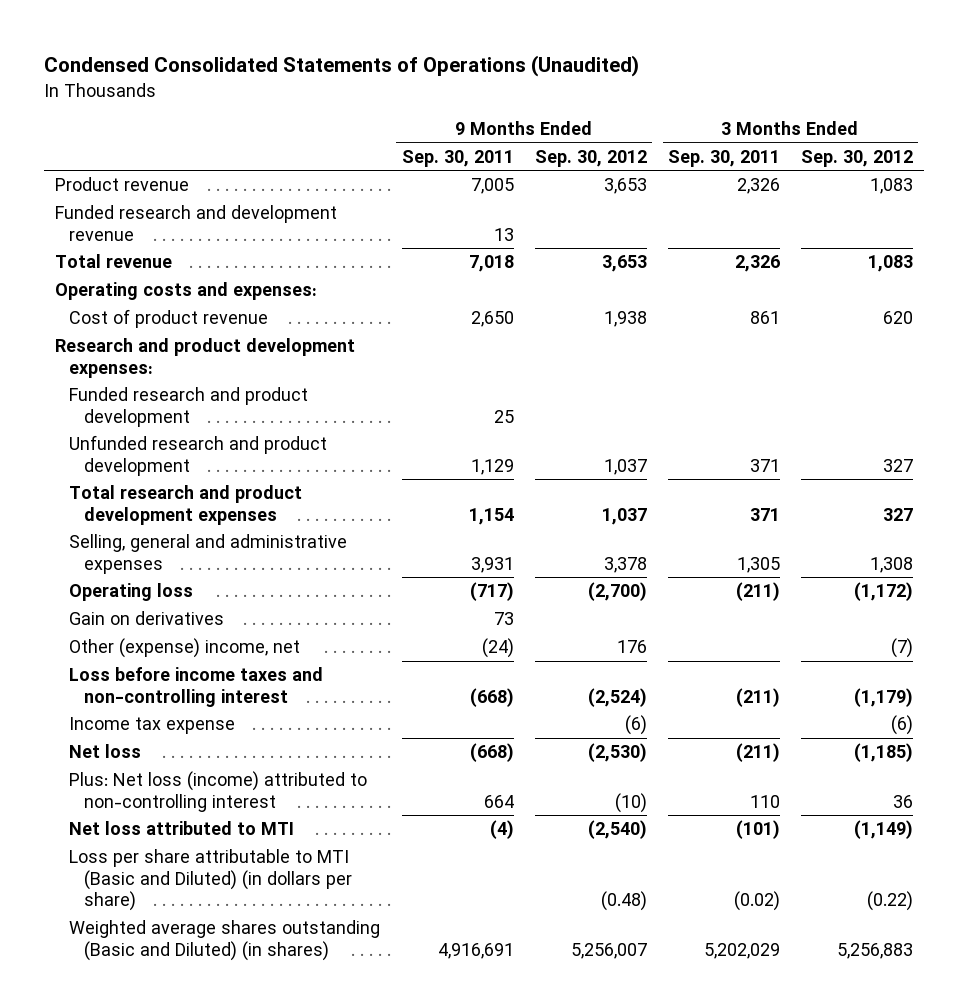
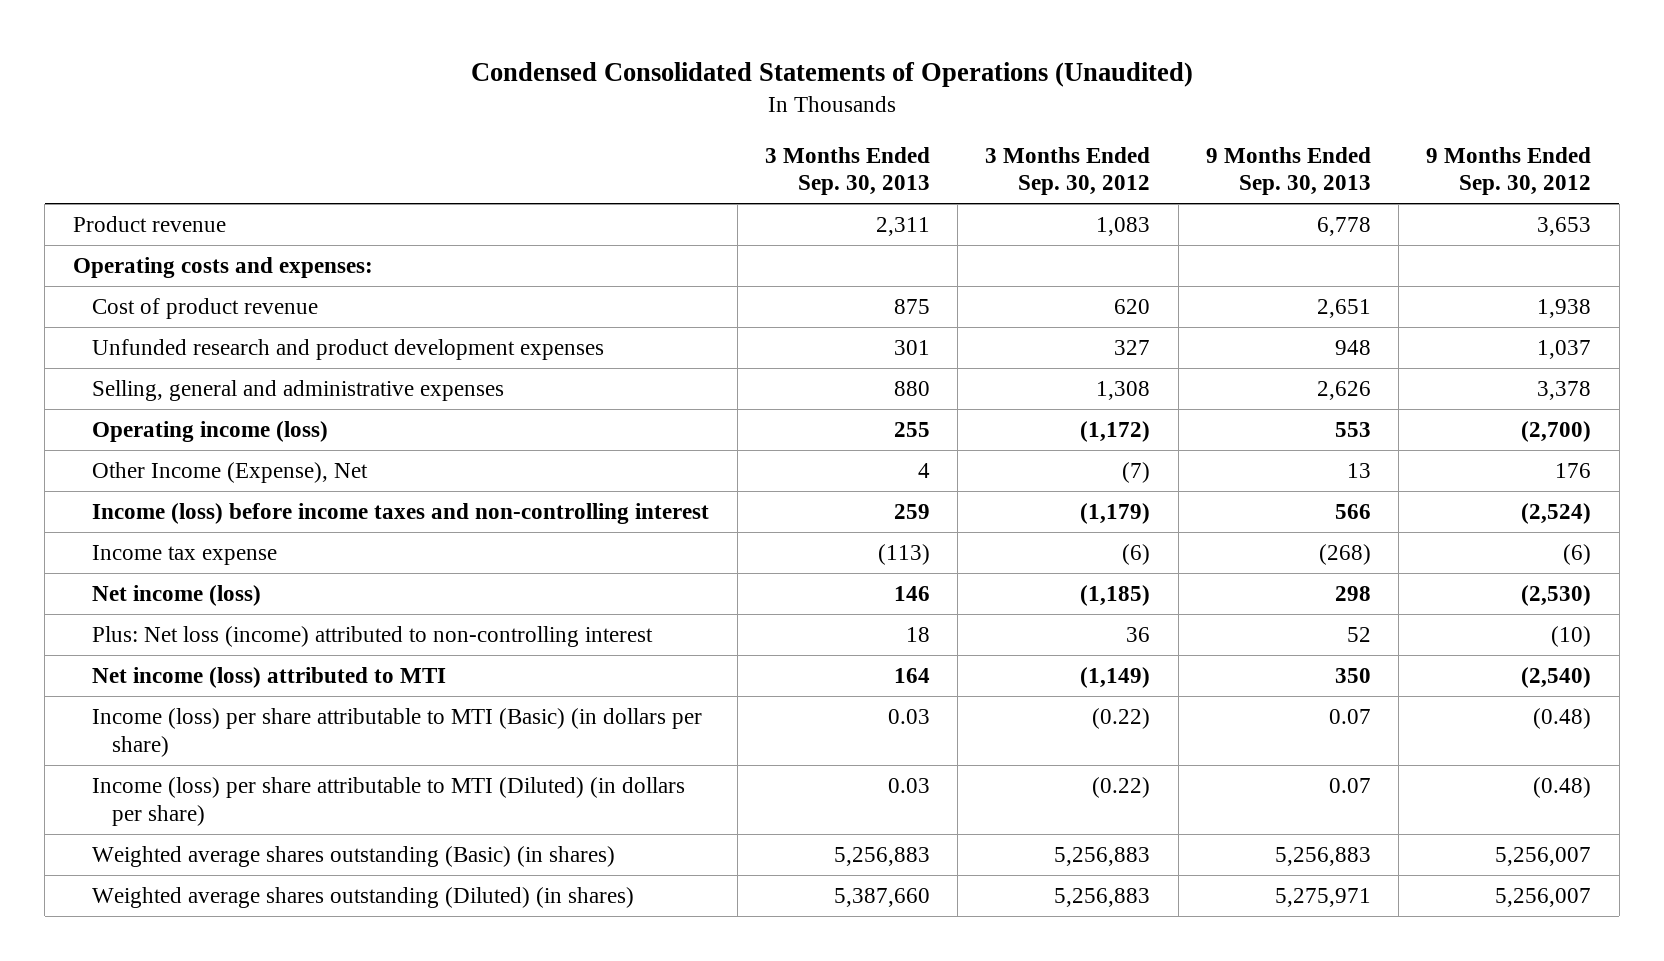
- | 9 Months Ended Sep. 30, 2011 | 9 Months Ended Sep. 30, 2012 | 3 Months Ended Sep. 30, 2011 | 3 Months Ended Sep. 30, 2012
+ | 3 Months Ended Sep. 30, 2013 | 3 Months Ended Sep. 30, 2012 | 9 Months Ended Sep. 30, 2013 | 9 Months Ended Sep. 30, 2012
- Funded research and development revenue | 13 | | |
- Total revenue | 7,018 | 3,653 | 2,326 | 1,083
- Research and product development expenses:
- Funded research and product development | 25 | | |
- Unfunded research and product development | 1,129 | 1,037 | 371 | 327
- Total research and product development expenses | 1,154 | 1,037 | 371 | 327
+ Unfunded research and product development expenses | 301 | 327 | 948 | 1,037
- Operating loss | (717) | (2,700) | (211) | (1,172)
- Gain on derivatives | 73 | | |
- Other (expense) income, net | (24) | 176 | | (7)
- Loss before income taxes and non-controlling interest | (668) | (2,524) | (211) | (1,179)
+ Operating income (loss) | 255 | (1,172) | 553 | (2,700)
+ Other Income (Expense), Net | 4 | (7) | 13 | 176
+ Income (loss) before income taxes and non-controlling interest | 259 | (1,179) | 566 | (2,524)
- Net loss | (668) | (2,530) | (211) | (1,185)
+ Net income (loss) | 146 | (1,185) | 298 | (2,530)
- Net loss attributed to MTI | (4) | (2,540) | (101) | (1,149)
- Loss per share attributable to MTI (Basic and Diluted) (in dollars per share) | | (0.48) | (0.02) | (0.22)
- Weighted average shares outstanding (Basic and Diluted) (in shares) | 4,916,691 | 5,256,007 | 5,202,029 | 5,256,883
+ Net income (loss) attributed to MTI | 164 | (1,149) | 350 | (2,540)
+ Income (loss) per share attributable to MTI (Basic) (in dollars per share) | 0.03 | (0.22) | 0.07 | (0.48)
+ Income (loss) per share attributable to MTI (Diluted) (in dollars per share) | 0.03 | (0.22) | 0.07 | (0.48)
+ Weighted average shares outstanding (Basic) (in shares) | 5,256,883 | 5,256,883 | 5,256,883 | 5,256,007
+ Weighted average shares outstanding (Diluted) (in shares) | 5,387,660 | 5,256,883 | 5,275,971 | 5,256,007

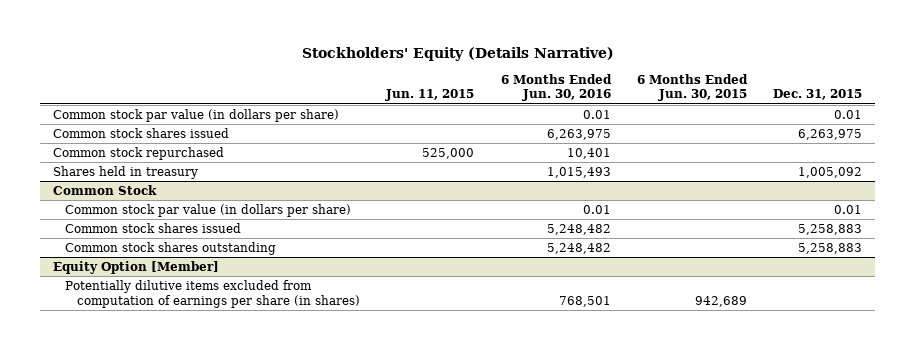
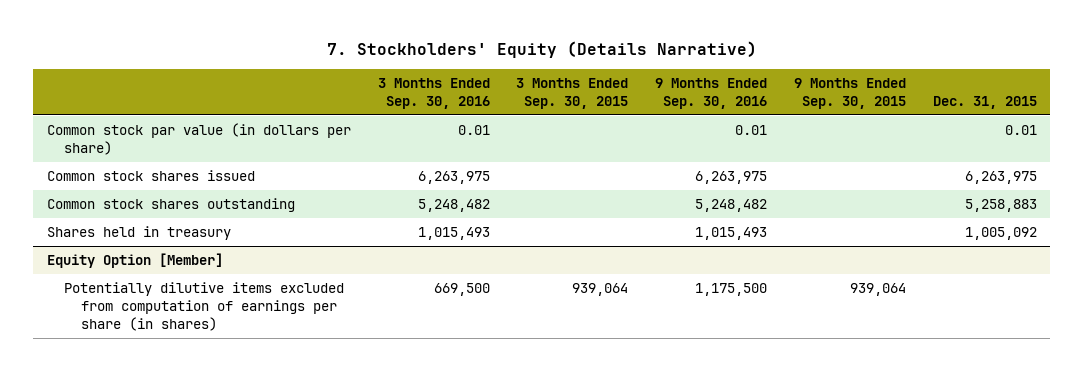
- Stockholders' Equity (Details Narrative)
+ 7. Stockholders' Equity (Details Narrative)
- | Jun. 11, 2015 | 6 Months Ended Jun. 30, 2016 | 6 Months Ended Jun. 30, 2015 | Dec. 31, 2015
+ | 3 Months Ended Sep. 30, 2016 | 3 Months Ended Sep. 30, 2015 | 9 Months Ended Sep. 30, 2016 | 9 Months Ended Sep. 30, 2015 | Dec. 31, 2015
- Common stock repurchased | 525,000 | 10,401 | |
- Common Stock
- Common stock par value (in dollars per share) | | 0.01 | | 0.01
- Common stock shares issued | | 5,248,482 | | 5,258,883
moved down: Shares held in treasury | 1,015,493 | | 1,015,493 | | 1,005,092

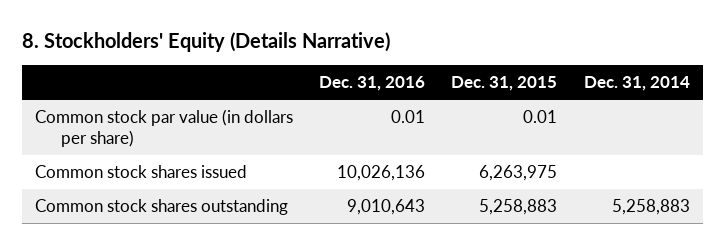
- 7. Stockholders' Equity (Details Narrative)
+ 8. Stockholders' Equity (Details Narrative)
- | 3 Months Ended Sep. 30, 2016 | 3 Months Ended Sep. 30, 2015 | 9 Months Ended Sep. 30, 2016 | 9 Months Ended Sep. 30, 2015 | Dec. 31, 2015
+ | Dec. 31, 2016 | Dec. 31, 2015 | Dec. 31, 2014
- Shares held in treasury | 1,015,493 | | 1,015,493 | | 1,005,092
- Equity Option [Member]
- Potentially dilutive items excluded from computation of earnings per share (in shares) | 669,500 | 939,064 | 1,175,500 | 939,064 |

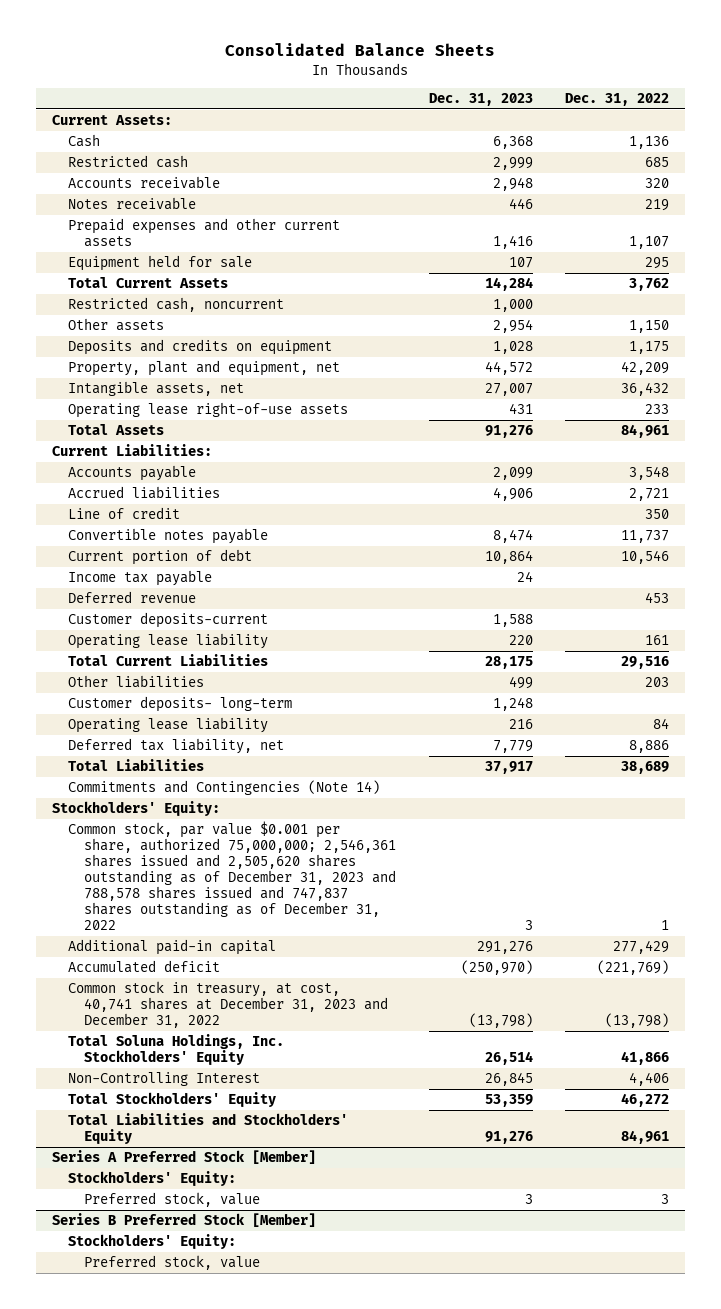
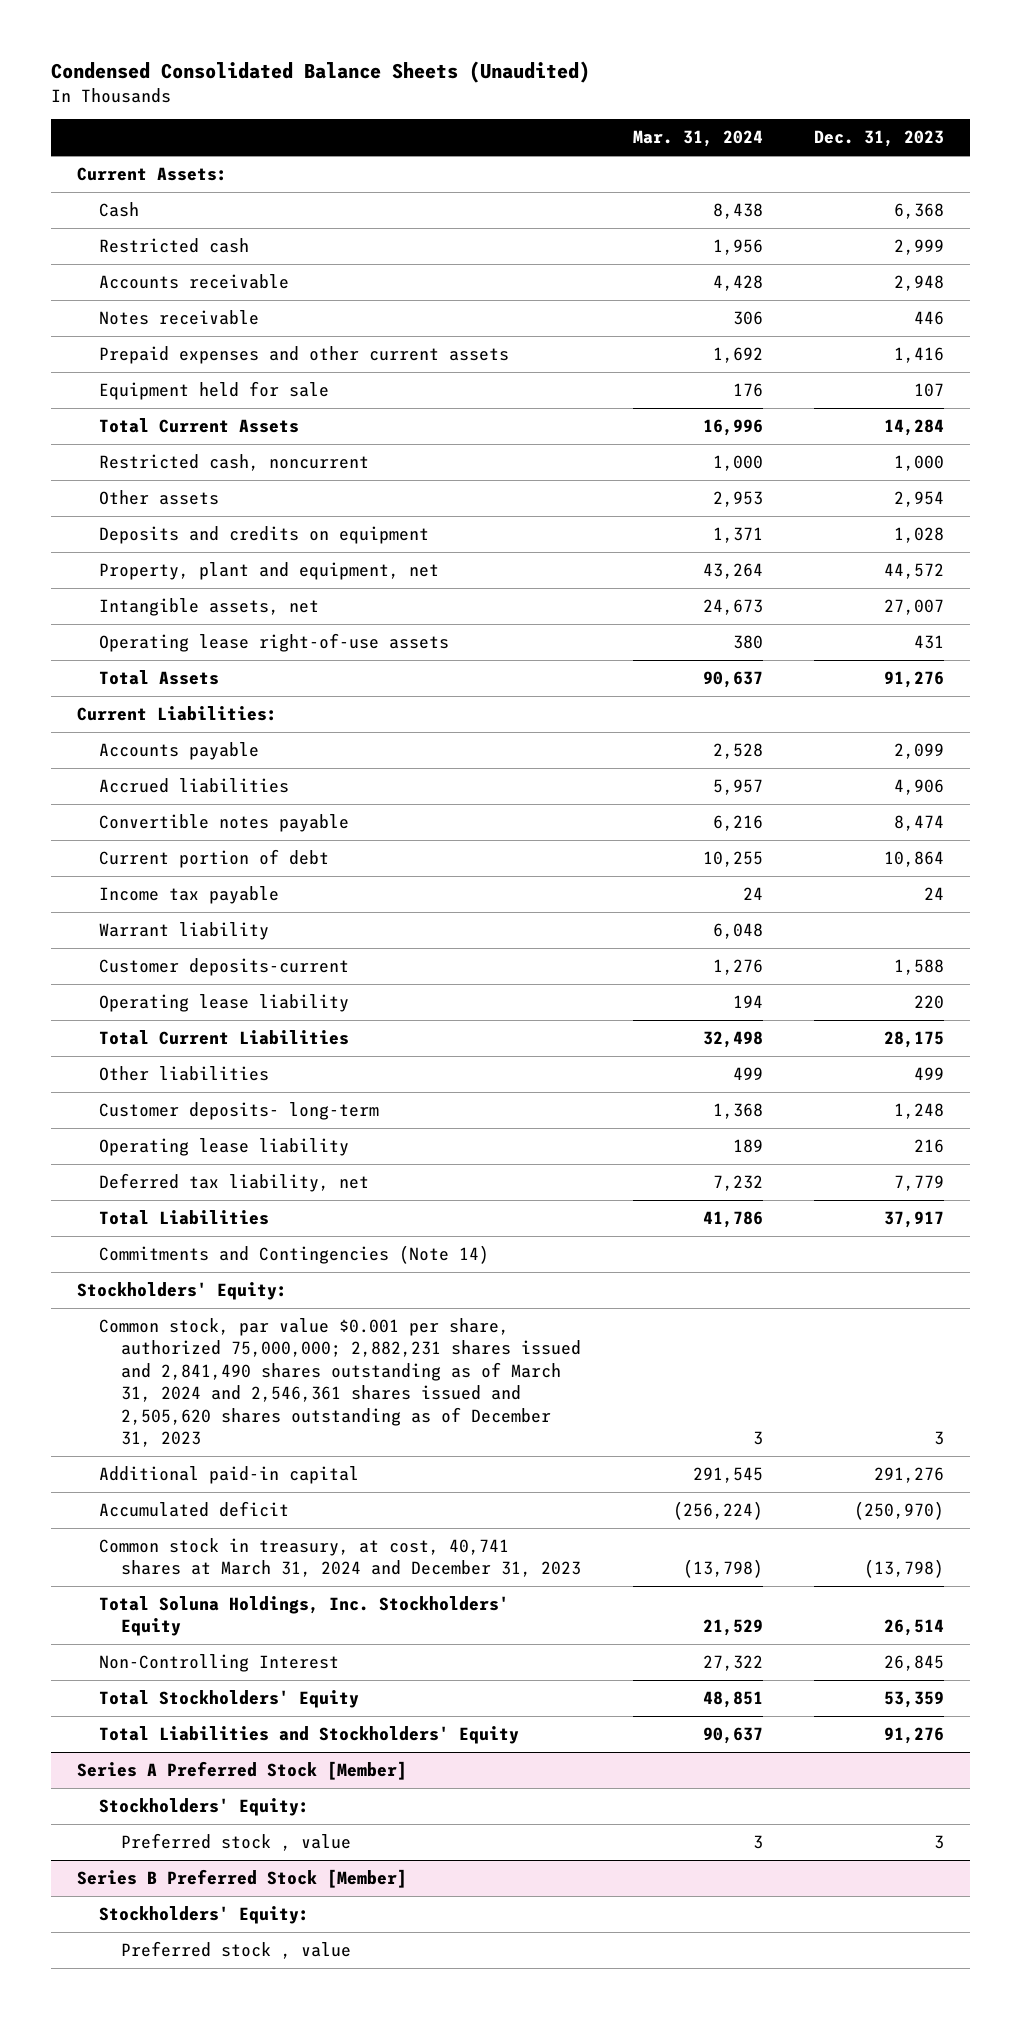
- Consolidated Balance Sheets
+ Condensed Consolidated Balance Sheets (Unaudited)
- | Dec. 31, 2023 | Dec. 31, 2022
+ | Mar. 31, 2024 | Dec. 31, 2023
- Line of credit | | 350
- Deferred revenue | | 453
+ Warrant liability | 6,048 |
- Common stock, par value $0.001 per share, authorized 75,000,000; 2,546,361 shares issued and 2,505,620 shares outstanding as of December 31, 2023 and 788,578 shares issued and 747,837 shares outstanding as of December 31, 2022 | 3 | 1
+ Common stock, par value $0.001 per share, authorized 75,000,000; 2,882,231 shares issued and 2,841,490 shares outstanding as of March 31, 2024 and 2,546,361 shares issued and 2,505,620 shares outstanding as of December 31, 2023 | 3 | 3
- Common stock in treasury, at cost, 40,741 shares at December 31, 2023 and December 31, 2022 | (13,798) | (13,798)
+ Common stock in treasury, at cost, 40,741 shares at March 31, 2024 and December 31, 2023 | (13,798) | (13,798)
@ Series A Preferred Stock [Member]
- Preferred stock, value | 3 | 3
+ Preferred stock , value | 3 | 3
@ Series B Preferred Stock [Member]
- Preferred stock, value
+ Preferred stock , value

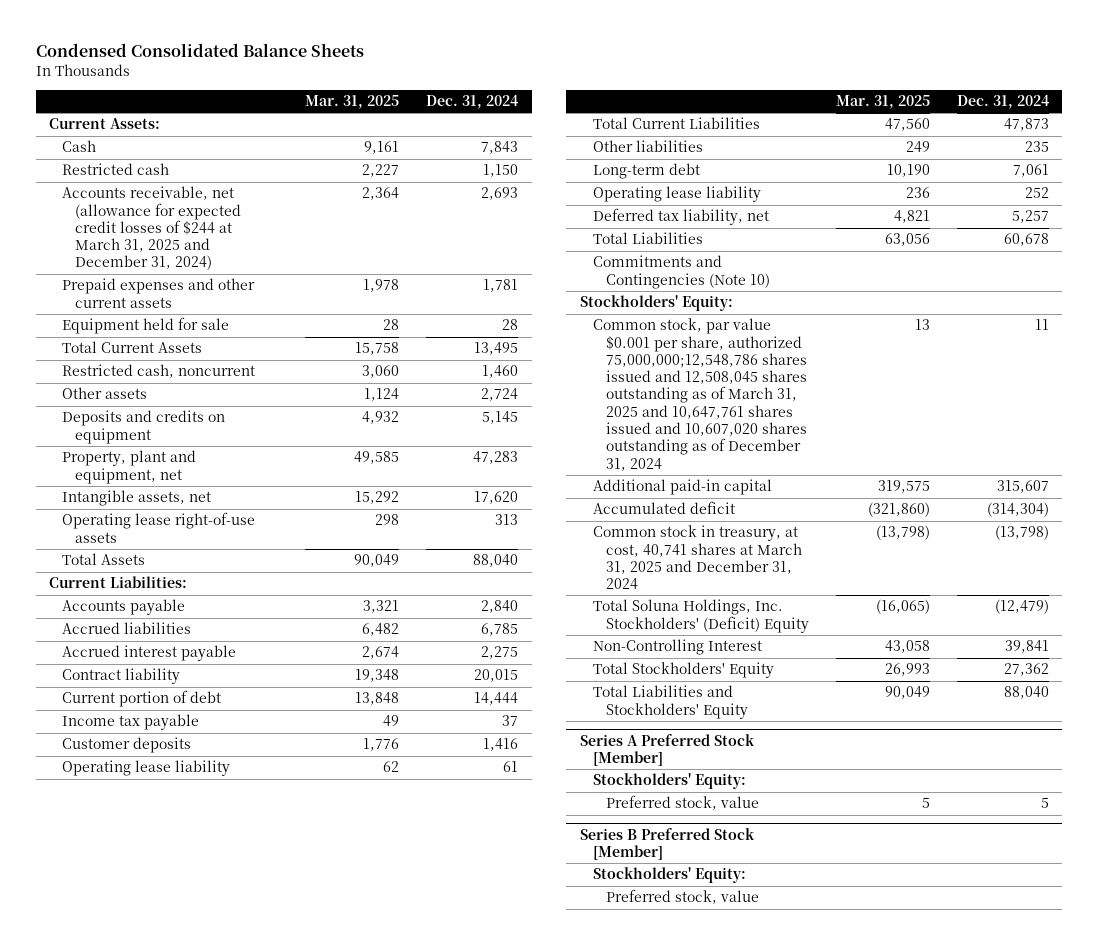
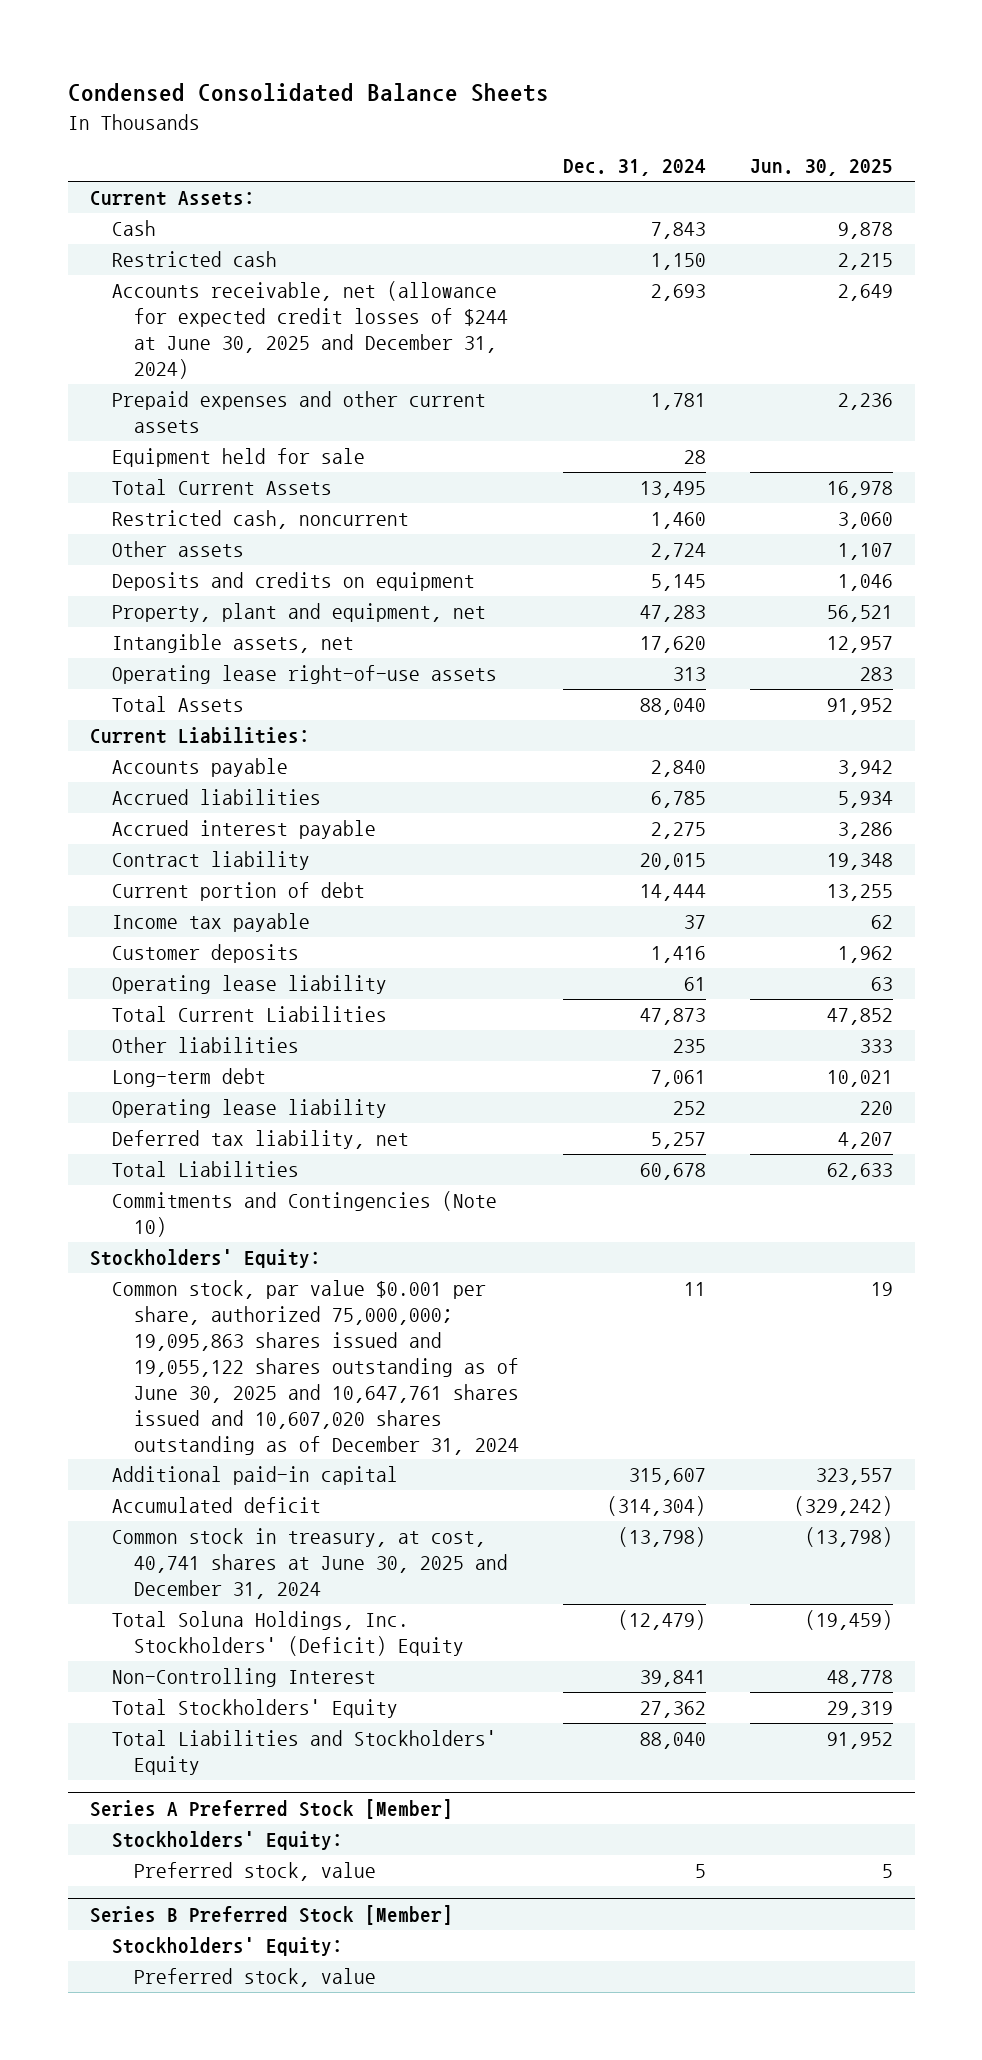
- | Mar. 31, 2025 | Dec. 31, 2024
+ | Dec. 31, 2024 | Jun. 30, 2025
- Accounts receivable, net (allowance for expected credit losses of $244 at March 31, 2025 and December 31, 2024) | 2,364 | 2,693
+ Accounts receivable, net (allowance for expected credit losses of $244 at June 30, 2025 and December 31, 2024) | 2,693 | 2,649
- Common stock, par value $0.001 per share, authorized 75,000,000;12,548,786 shares issued and 12,508,045 shares outstanding as of March 31, 2025 and 10,647,761 shares issued and 10,607,020 shares outstanding as of December 31, 2024 | 13 | 11
+ Common stock, par value $0.001 per share, authorized 75,000,000; 19,095,863 shares issued and 19,055,122 shares outstanding as of June 30, 2025 and 10,647,761 shares issued and 10,607,020 shares outstanding as of December 31, 2024 | 11 | 19
- Common stock in treasury, at cost, 40,741 shares at March 31, 2025 and December 31, 2024 | (13,798) | (13,798)
+ Common stock in treasury, at cost, 40,741 shares at June 30, 2025 and December 31, 2024 | (13,798) | (13,798)

